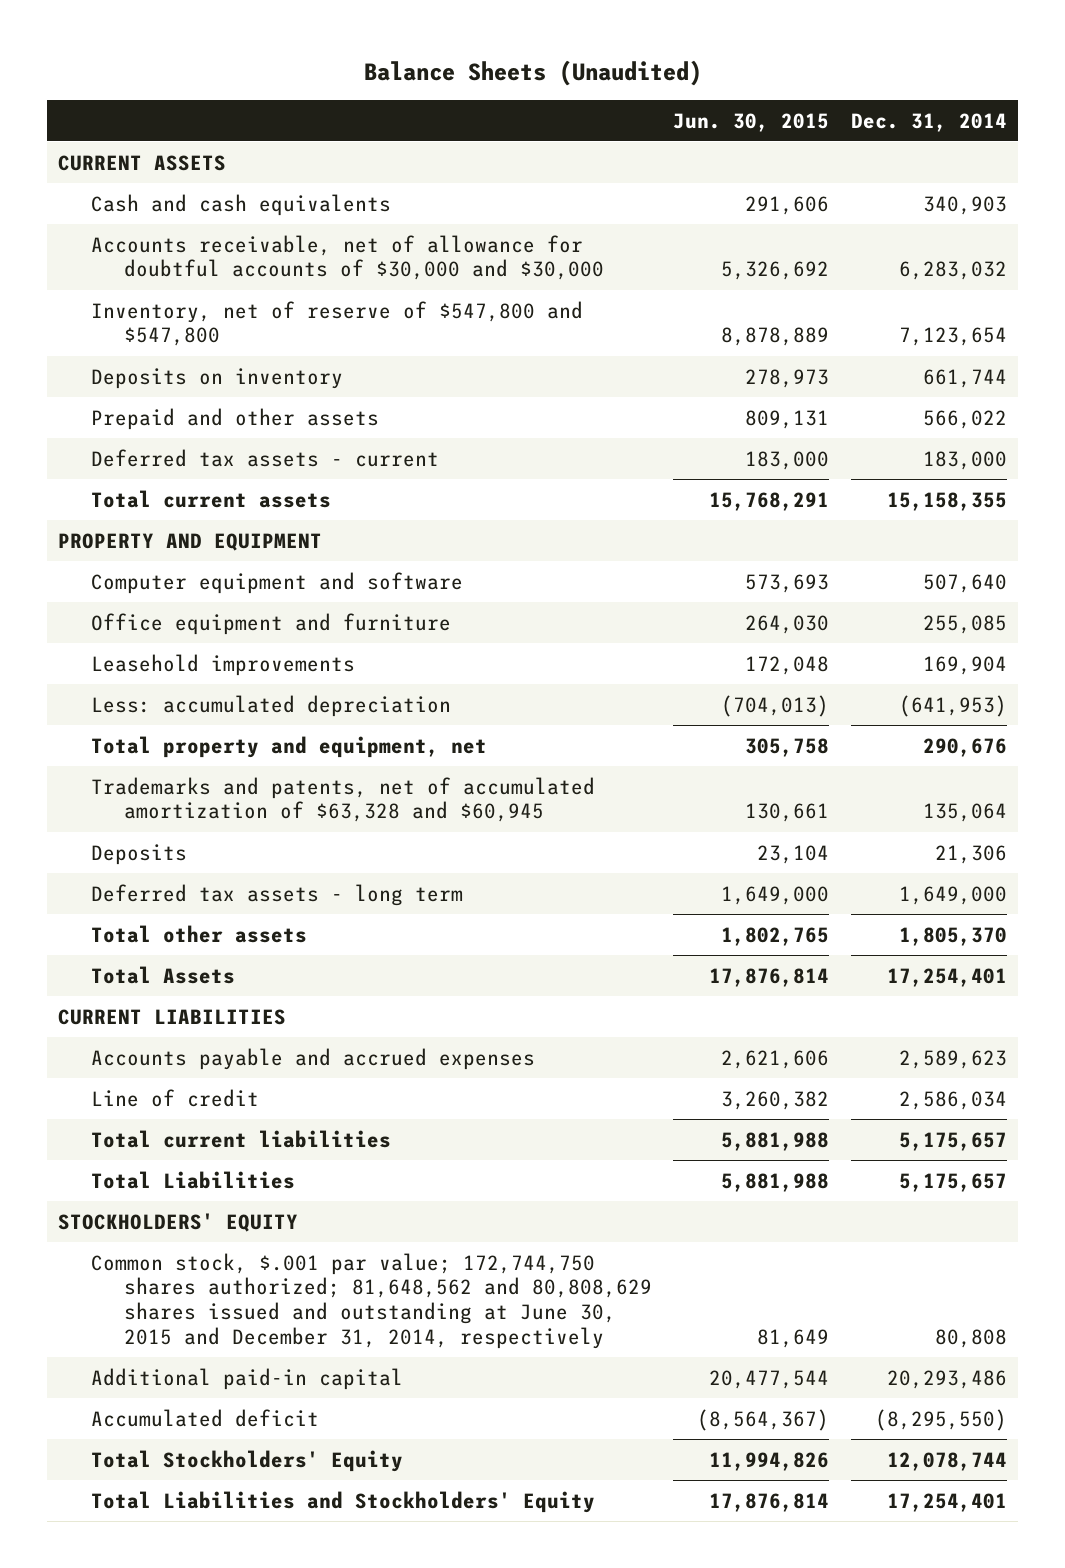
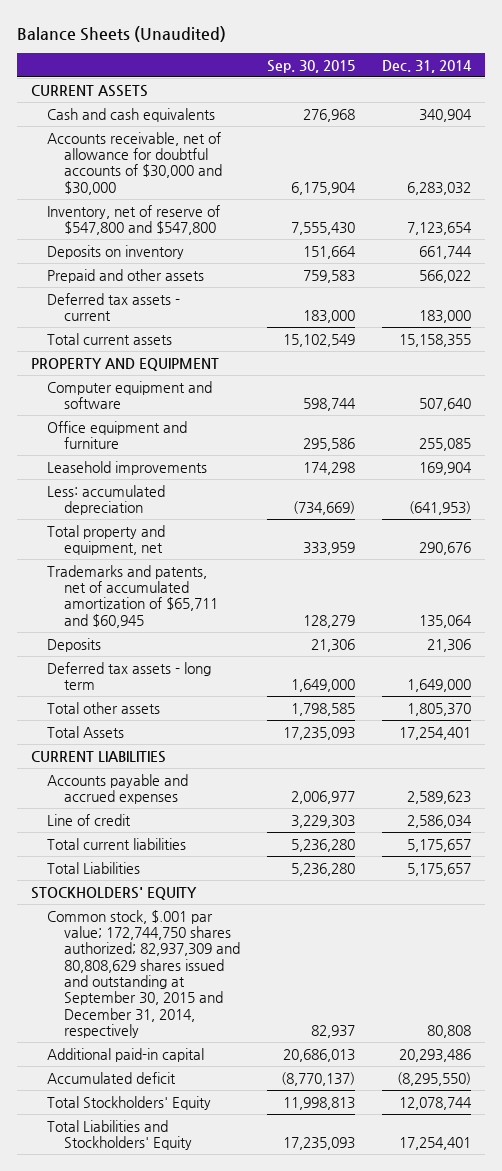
- | Jun. 30, 2015 | Dec. 31, 2014
+ | Sep. 30, 2015 | Dec. 31, 2014
- Cash and cash equivalents | 291,606 | 340,903
+ Cash and cash equivalents | 276,968 | 340,904
- Trademarks and patents, net of accumulated amortization of $63,328 and $60,945 | 130,661 | 135,064
+ Trademarks and patents, net of accumulated amortization of $65,711 and $60,945 | 128,279 | 135,064
- Common stock, $.001 par value; 172,744,750 shares authorized; 81,648,562 and 80,808,629 shares issued and outstanding at June 30, 2015 and December 31, 2014, respectively | 81,649 | 80,808
+ Common stock, $.001 par value; 172,744,750 shares authorized; 82,937,309 and 80,808,629 shares issued and outstanding at September 30, 2015 and December 31, 2014, respectively | 82,937 | 80,808

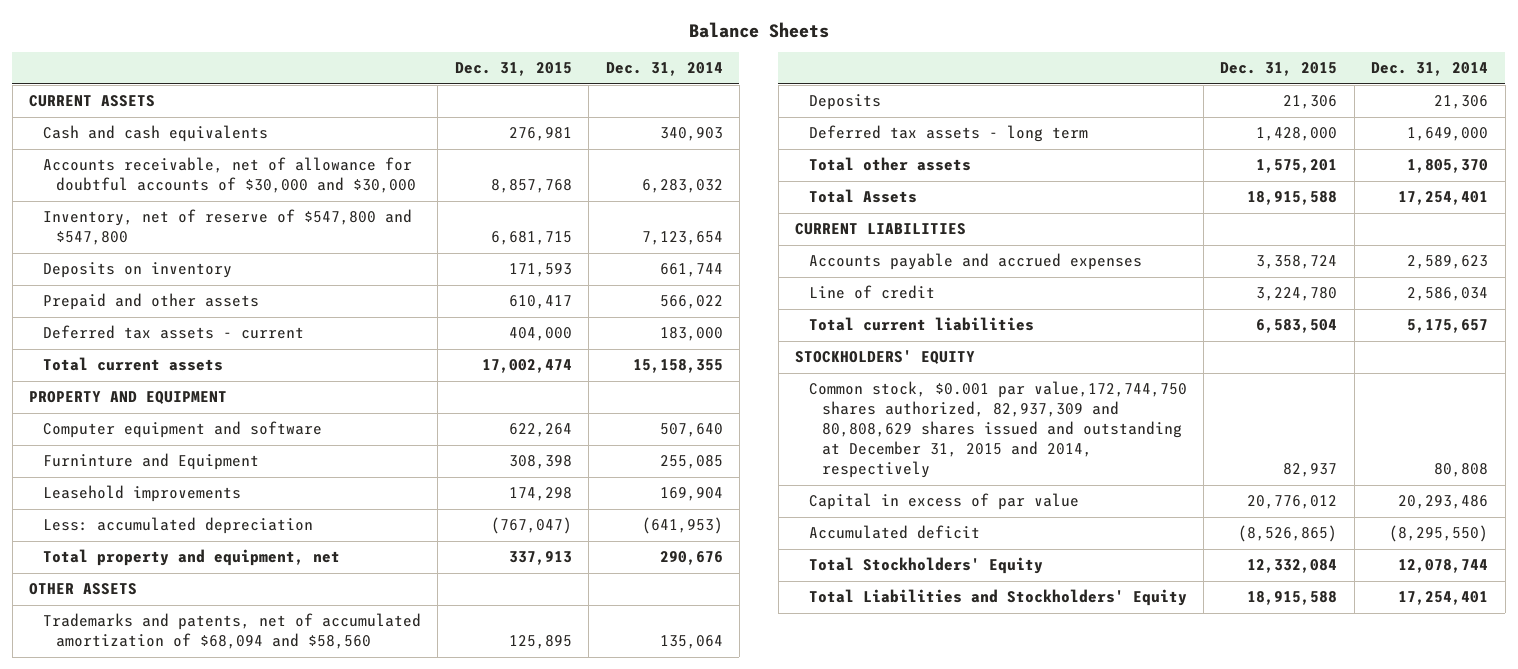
- Balance Sheets (Unaudited)
+ Balance Sheets
- | Sep. 30, 2015 | Dec. 31, 2014
+ | Dec. 31, 2015 | Dec. 31, 2014
- Cash and cash equivalents | 276,968 | 340,904
+ Cash and cash equivalents | 276,981 | 340,903
- Office equipment and furniture | 295,586 | 255,085
+ Furninture and Equipment | 308,398 | 255,085
- Trademarks and patents, net of accumulated amortization of $65,711 and $60,945 | 128,279 | 135,064
+ OTHER ASSETS
+ Trademarks and patents, net of accumulated amortization of $68,094 and $58,560 | 125,895 | 135,064
- Total Liabilities | 5,236,280 | 5,175,657
- Common stock, $.001 par value; 172,744,750 shares authorized; 82,937,309 and 80,808,629 shares issued and outstanding at September 30, 2015 and December 31, 2014, respectively | 82,937 | 80,808
- Additional paid-in capital | 20,686,013 | 20,293,486
+ Common stock, $0.001 par value,172,744,750 shares authorized, 82,937,309 and 80,808,629 shares issued and outstanding at December 31, 2015 and 2014, respectively | 82,937 | 80,808
+ Capital in excess of par value | 20,776,012 | 20,293,486

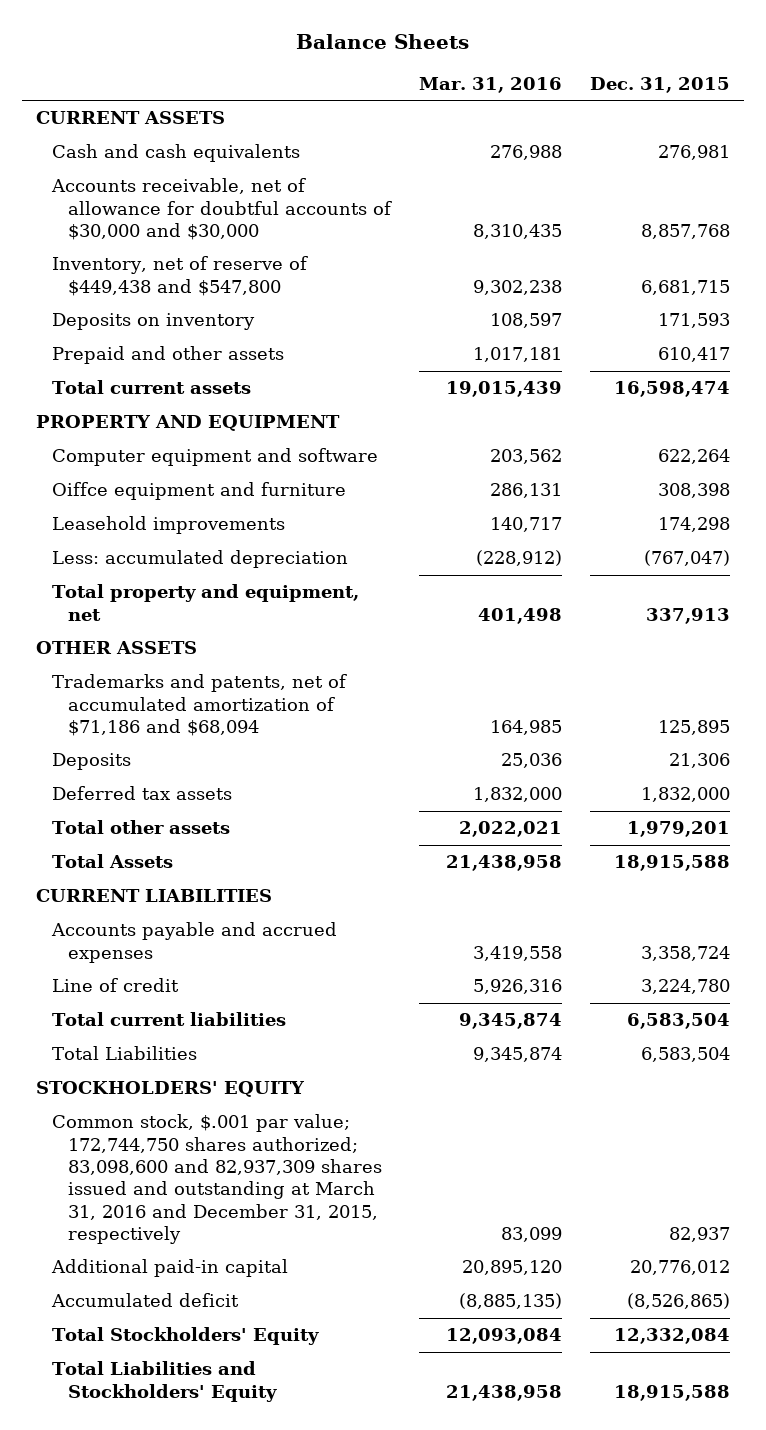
- | Dec. 31, 2015 | Dec. 31, 2014
+ | Mar. 31, 2016 | Dec. 31, 2015
- Inventory, net of reserve of $547,800 and $547,800 | 6,681,715 | 7,123,654
+ Inventory, net of reserve of $449,438 and $547,800 | 9,302,238 | 6,681,715
- Deferred tax assets - current | 404,000 | 183,000
- Total current assets | 17,002,474 | 15,158,355
+ Total current assets | 19,015,439 | 16,598,474
- Furninture and Equipment | 308,398 | 255,085
+ Oiffce equipment and furniture | 286,131 | 308,398
- Trademarks and patents, net of accumulated amortization of $68,094 and $58,560 | 125,895 | 135,064
+ Trademarks and patents, net of accumulated amortization of $71,186 and $68,094 | 164,985 | 125,895
- Deferred tax assets - long term | 1,428,000 | 1,649,000
- Total other assets | 1,575,201 | 1,805,370
+ Deferred tax assets | 1,832,000 | 1,832,000
+ Total other assets | 2,022,021 | 1,979,201
+ Total Liabilities | 9,345,874 | 6,583,504
- Common stock, $0.001 par value,172,744,750 shares authorized, 82,937,309 and 80,808,629 shares issued and outstanding at December 31, 2015 and 2014, respectively | 82,937 | 80,808
- Capital in excess of par value | 20,776,012 | 20,293,486
+ Common stock, $.001 par value; 172,744,750 shares authorized; 83,098,600 and 82,937,309 shares issued and outstanding at March 31, 2016 and December 31, 2015, respectively | 83,099 | 82,937
+ Additional paid-in capital | 20,895,120 | 20,776,012

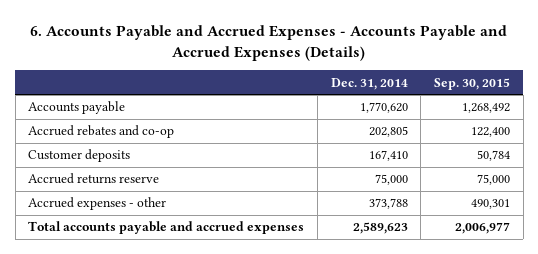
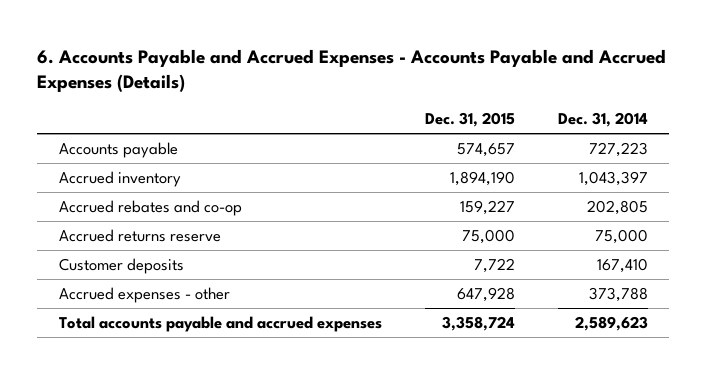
- | Dec. 31, 2014 | Sep. 30, 2015
+ | Dec. 31, 2015 | Dec. 31, 2014
- Accounts payable | 1,770,620 | 1,268,492
+ Accounts payable | 574,657 | 727,223
+ Accrued inventory | 1,894,190 | 1,043,397
moved down: Customer deposits | 7,722 | 167,410

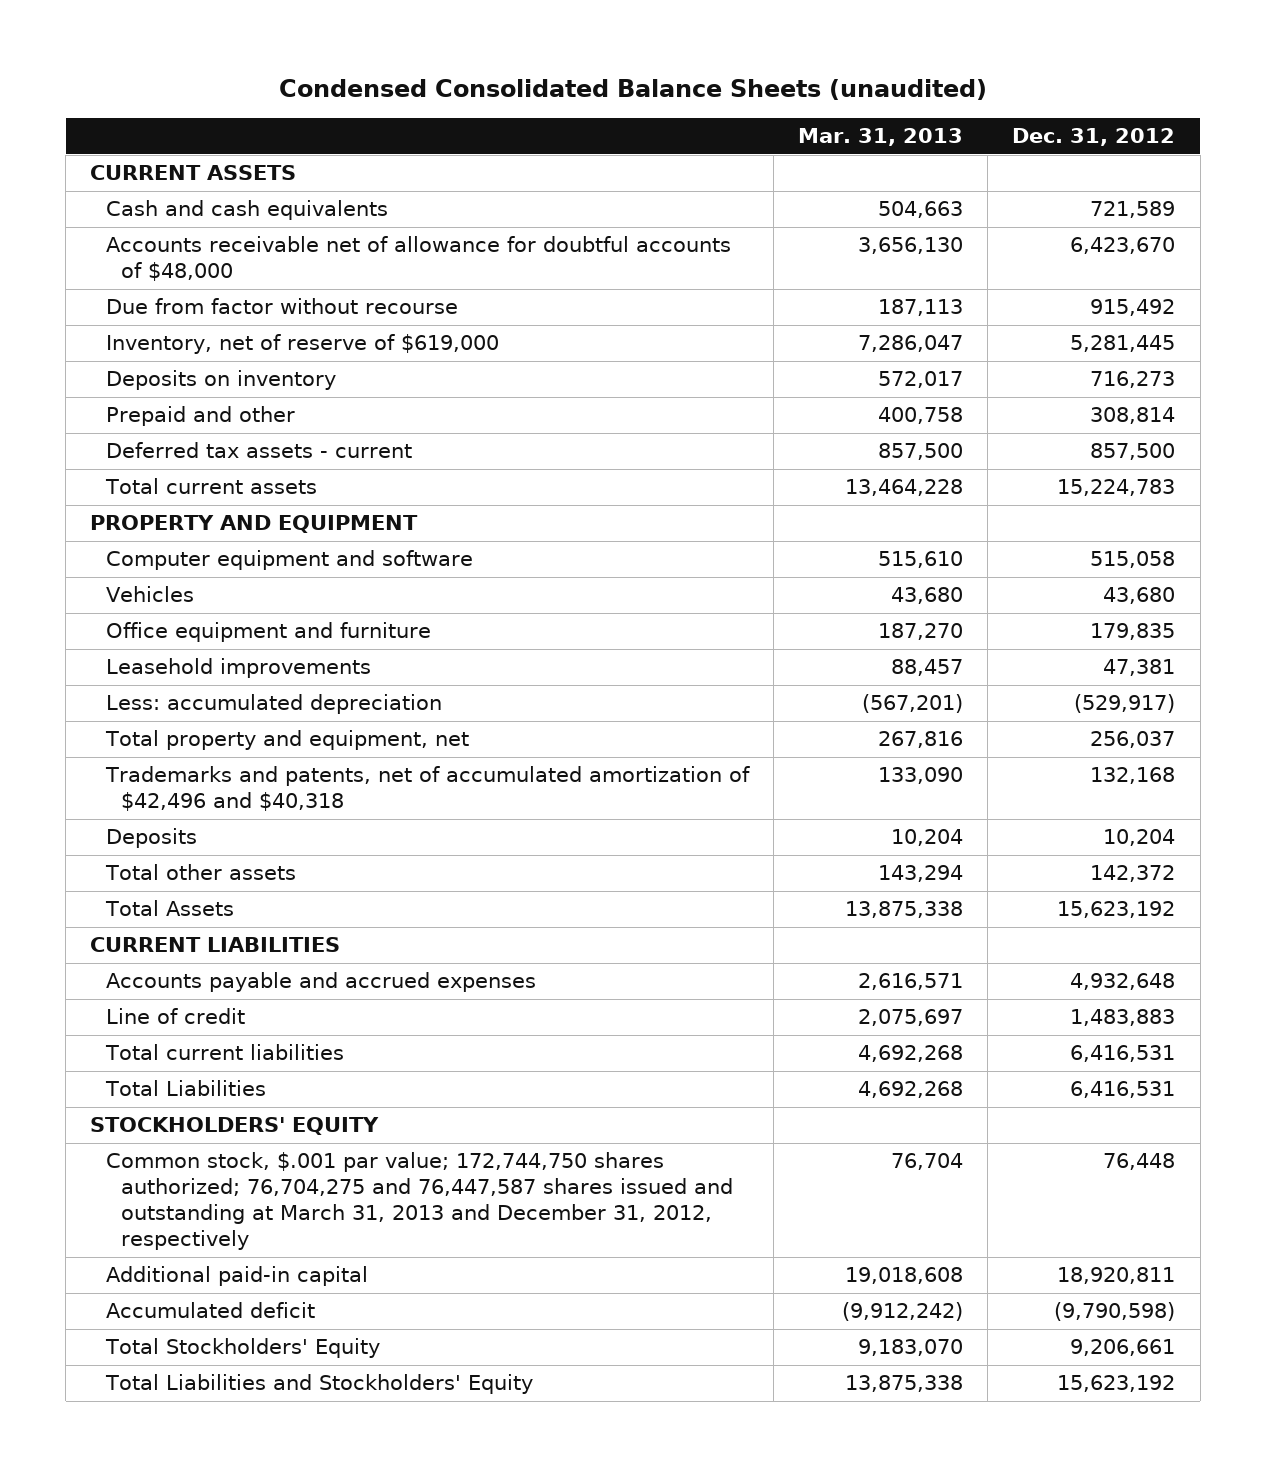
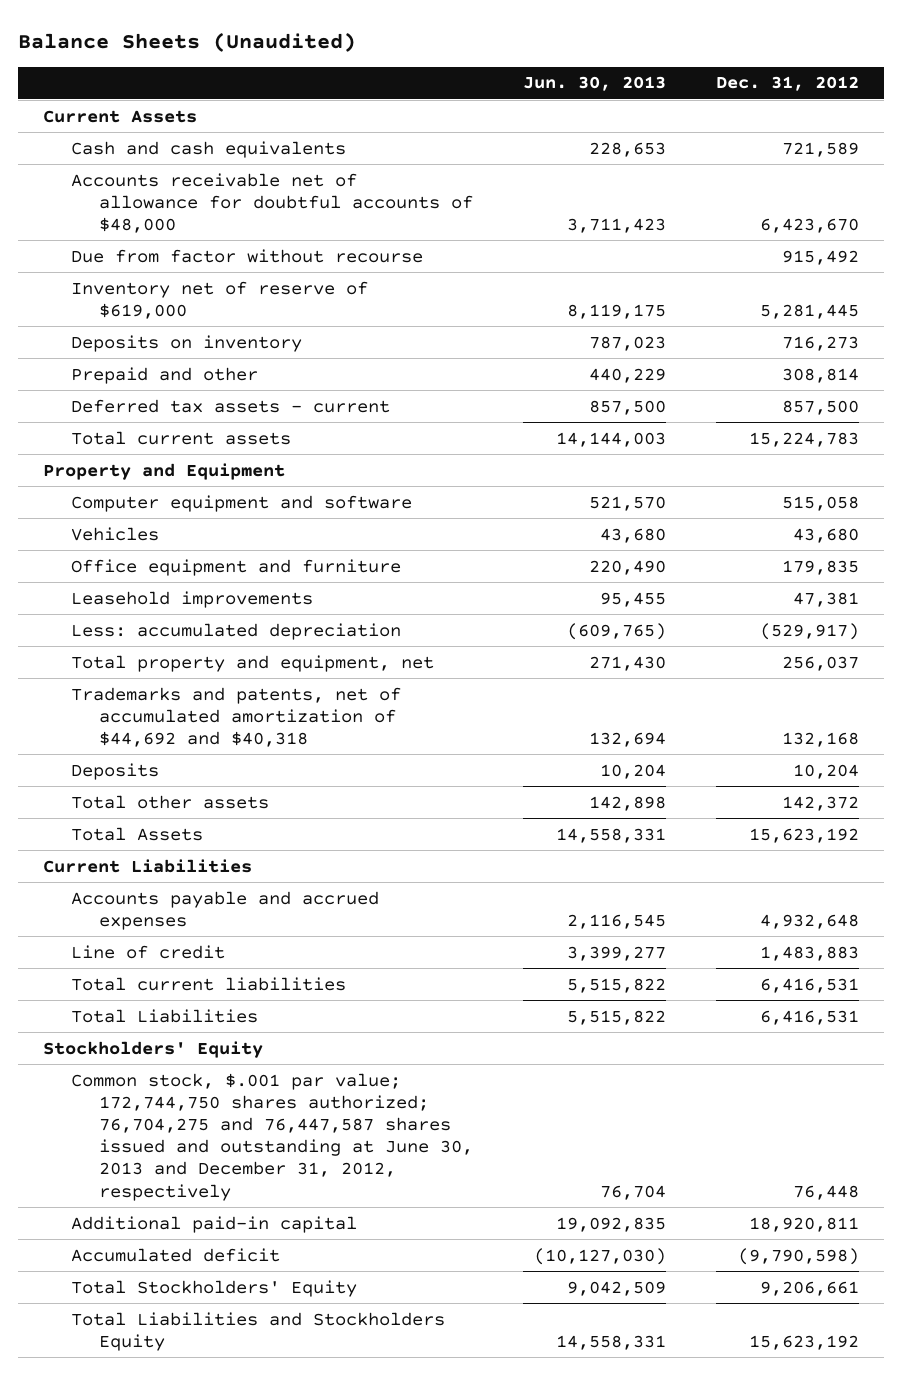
- Condensed Consolidated Balance Sheets (unaudited)
+ Balance Sheets (Unaudited)
- | Mar. 31, 2013 | Dec. 31, 2012
+ | Jun. 30, 2013 | Dec. 31, 2012
- CURRENT ASSETS
+ Current Assets
- Inventory, net of reserve of $619,000 | 7,286,047 | 5,281,445
+ Inventory net of reserve of $619,000 | 8,119,175 | 5,281,445
- PROPERTY AND EQUIPMENT
+ Property and Equipment
- Trademarks and patents, net of accumulated amortization of $42,496 and $40,318 | 133,090 | 132,168
+ Trademarks and patents, net of accumulated amortization of $44,692 and $40,318 | 132,694 | 132,168
- CURRENT LIABILITIES
+ Current Liabilities
- STOCKHOLDERS' EQUITY
- Common stock, $.001 par value; 172,744,750 shares authorized; 76,704,275 and 76,447,587 shares issued and outstanding at March 31, 2013 and December 31, 2012, respectively | 76,704 | 76,448
+ Stockholders' Equity
+ Common stock, $.001 par value; 172,744,750 shares authorized; 76,704,275 and 76,447,587 shares issued and outstanding at June 30, 2013 and December 31, 2012, respectively | 76,704 | 76,448
- Total Liabilities and Stockholders' Equity | 13,875,338 | 15,623,192
+ Total Liabilities and Stockholders Equity | 14,558,331 | 15,623,192

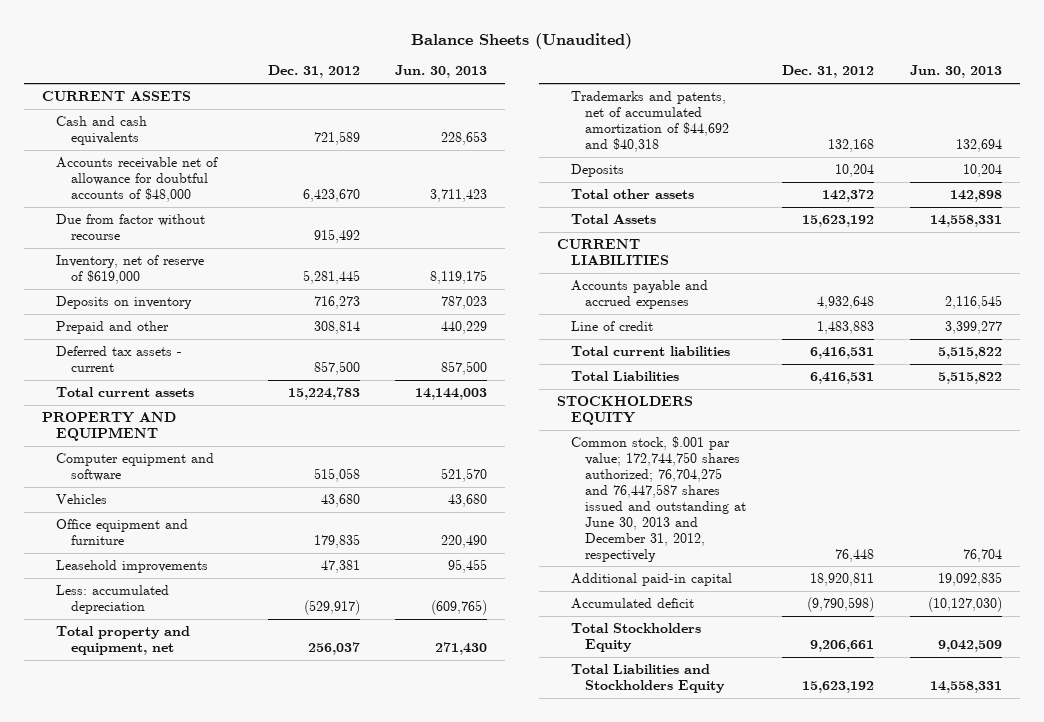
- | Jun. 30, 2013 | Dec. 31, 2012
+ | Dec. 31, 2012 | Jun. 30, 2013
- Current Assets
+ CURRENT ASSETS
- Inventory net of reserve of $619,000 | 8,119,175 | 5,281,445
+ Inventory, net of reserve of $619,000 | 5,281,445 | 8,119,175
- Property and Equipment
+ PROPERTY AND EQUIPMENT
- Current Liabilities
+ CURRENT LIABILITIES
- Stockholders' Equity
+ STOCKHOLDERS EQUITY
- Total Stockholders' Equity | 9,042,509 | 9,206,661
+ Total Stockholders Equity | 9,206,661 | 9,042,509

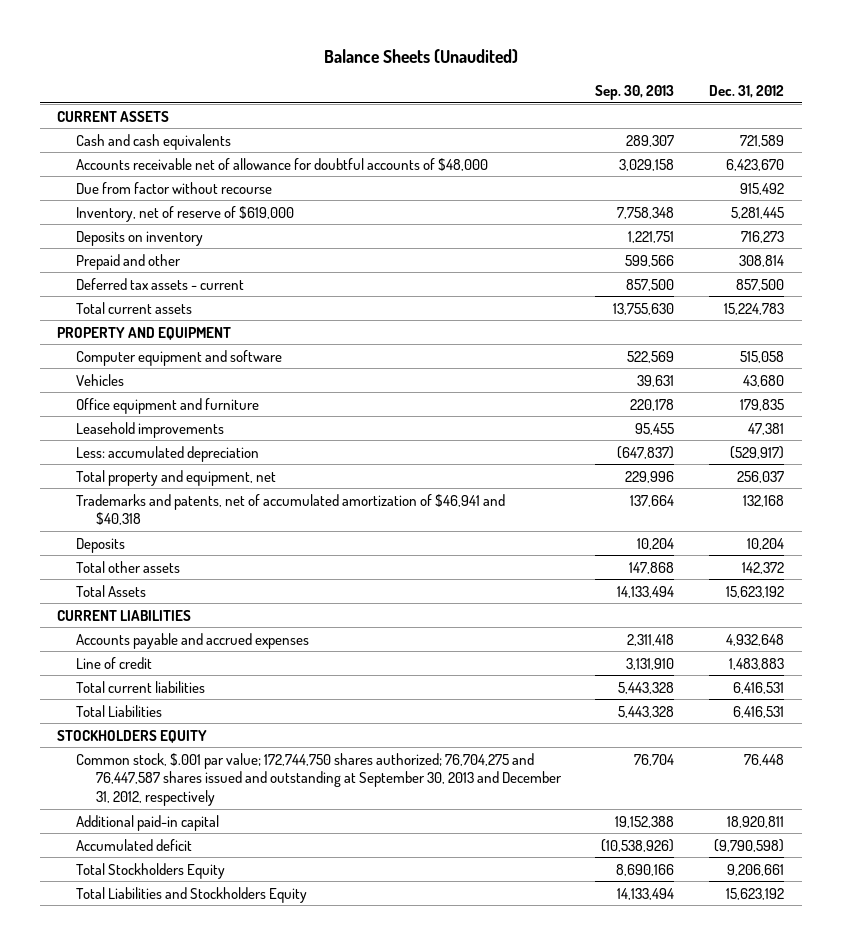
- | Dec. 31, 2012 | Jun. 30, 2013
+ | Sep. 30, 2013 | Dec. 31, 2012
- Trademarks and patents, net of accumulated amortization of $44,692 and $40,318 | 132,168 | 132,694
+ Trademarks and patents, net of accumulated amortization of $46,941 and $40,318 | 137,664 | 132,168
- Common stock, $.001 par value; 172,744,750 shares authorized; 76,704,275 and 76,447,587 shares issued and outstanding at June 30, 2013 and December 31, 2012, respectively | 76,448 | 76,704
+ Common stock, $.001 par value; 172,744,750 shares authorized; 76,704,275 and 76,447,587 shares issued and outstanding at September 30, 2013 and December 31, 2012, respectively | 76,704 | 76,448

